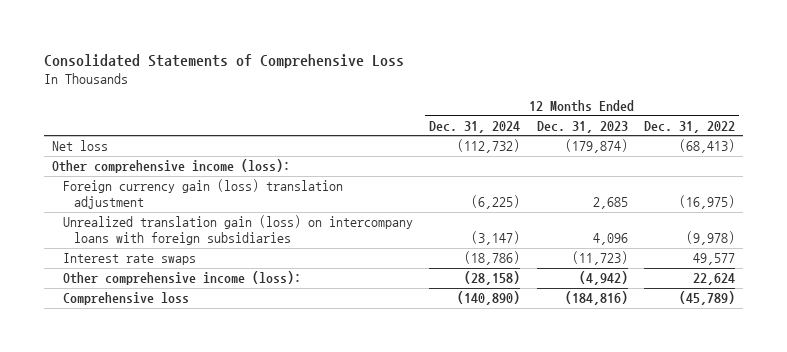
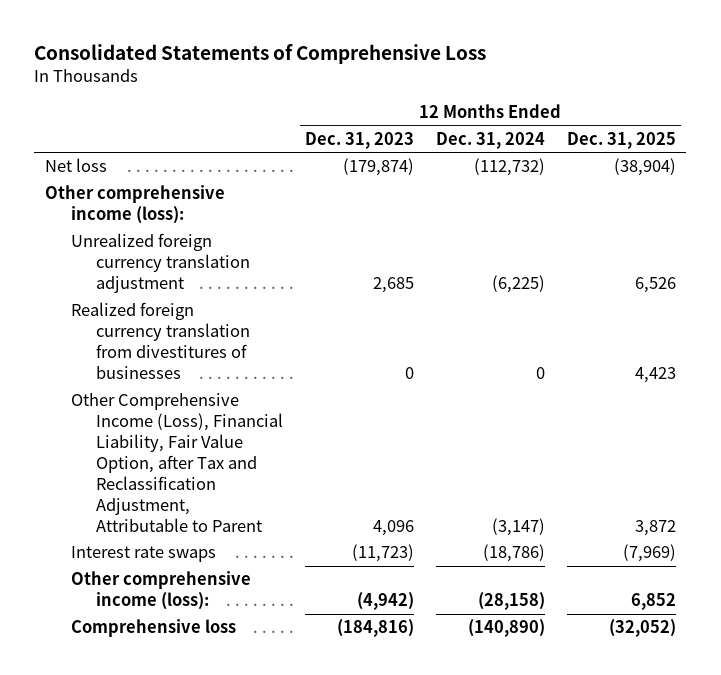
- | 12 Months Ended Dec. 31, 2024 | 12 Months Ended Dec. 31, 2023 | 12 Months Ended Dec. 31, 2022
+ | 12 Months Ended Dec. 31, 2023 | 12 Months Ended Dec. 31, 2024 | 12 Months Ended Dec. 31, 2025
- Foreign currency gain (loss) translation adjustment | (6,225) | 2,685 | (16,975)
- Unrealized translation gain (loss) on intercompany loans with foreign subsidiaries | (3,147) | 4,096 | (9,978)
+ Unrealized foreign currency translation adjustment | 2,685 | (6,225) | 6,526
+ Realized foreign currency translation from divestitures of businesses | 0 | 0 | 4,423
+ Other Comprehensive Income (Loss), Financial Liability, Fair Value Option, after Tax and Reclassification Adjustment, Attributable to Parent | 4,096 | (3,147) | 3,872

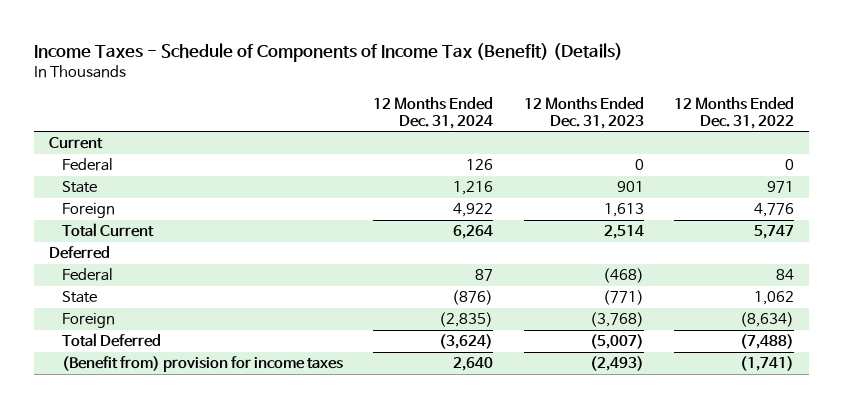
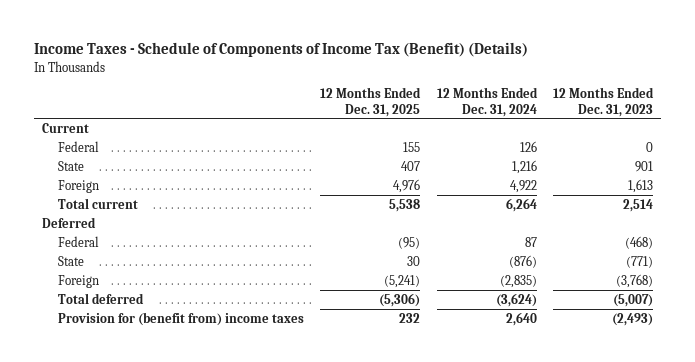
- | 12 Months Ended Dec. 31, 2024 | 12 Months Ended Dec. 31, 2023 | 12 Months Ended Dec. 31, 2022
+ | 12 Months Ended Dec. 31, 2025 | 12 Months Ended Dec. 31, 2024 | 12 Months Ended Dec. 31, 2023
- Total Current | 6,264 | 2,514 | 5,747
+ Total current | 5,538 | 6,264 | 2,514
- Total Deferred | (3,624) | (5,007) | (7,488)
- (Benefit from) provision for income taxes | 2,640 | (2,493) | (1,741)
+ Total deferred | (5,306) | (3,624) | (5,007)
+ Provision for (benefit from) income taxes | 232 | 2,640 | (2,493)

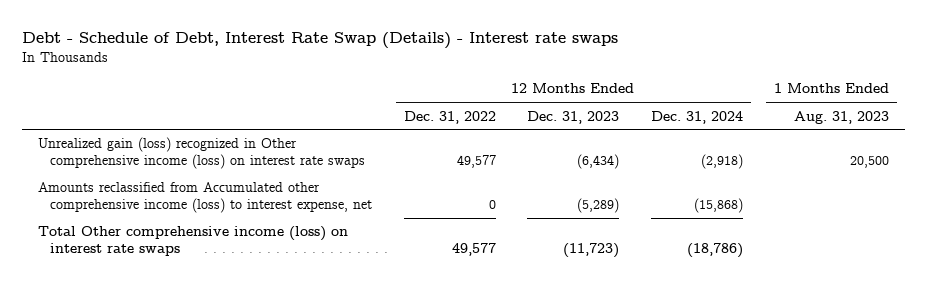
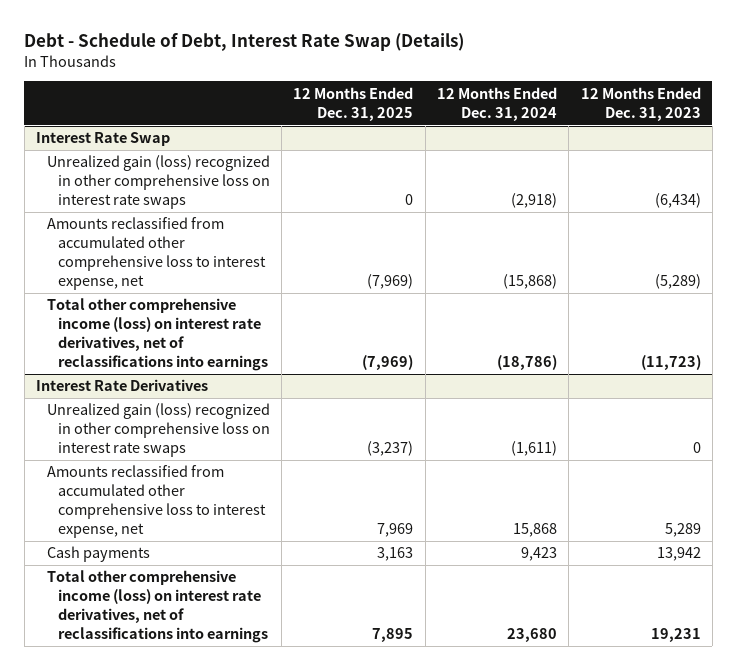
- Debt - Schedule of Debt, Interest Rate Swap (Details) - Interest rate swaps
+ Debt - Schedule of Debt, Interest Rate Swap (Details)
- | 12 Months Ended Dec. 31, 2022 | 12 Months Ended Dec. 31, 2023 | 12 Months Ended Dec. 31, 2024 | 1 Months Ended Aug. 31, 2023
+ | 12 Months Ended Dec. 31, 2025 | 12 Months Ended Dec. 31, 2024 | 12 Months Ended Dec. 31, 2023
- Unrealized gain (loss) recognized in Other comprehensive income (loss) on interest rate swaps | 49,577 | (6,434) | (2,918) | 20,500
- Amounts reclassified from Accumulated other comprehensive income (loss) to interest expense, net | 0 | (5,289) | (15,868) |
- Total Other comprehensive income (loss) on interest rate swaps | 49,577 | (11,723) | (18,786) |
+ Interest Rate Swap
+ Unrealized gain (loss) recognized in other comprehensive loss on interest rate swaps | 0 | (2,918) | (6,434)
+ Amounts reclassified from accumulated other comprehensive loss to interest expense, net | (7,969) | (15,868) | (5,289)
+ Total other comprehensive income (loss) on interest rate derivatives, net of reclassifications into earnings | (7,969) | (18,786) | (11,723)
+ Interest Rate Derivatives
+ Unrealized gain (loss) recognized in other comprehensive loss on interest rate swaps | (3,237) | (1,611) | 0
+ Amounts reclassified from accumulated other comprehensive loss to interest expense, net | 7,969 | 15,868 | 5,289
+ Cash payments | 3,163 | 9,423 | 13,942
+ Total other comprehensive income (loss) on interest rate derivatives, net of reclassifications into earnings | 7,895 | 23,680 | 19,231

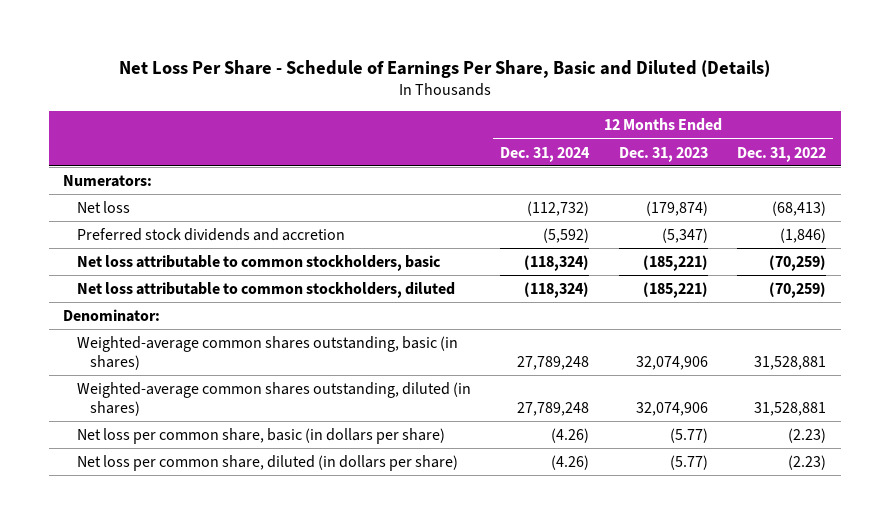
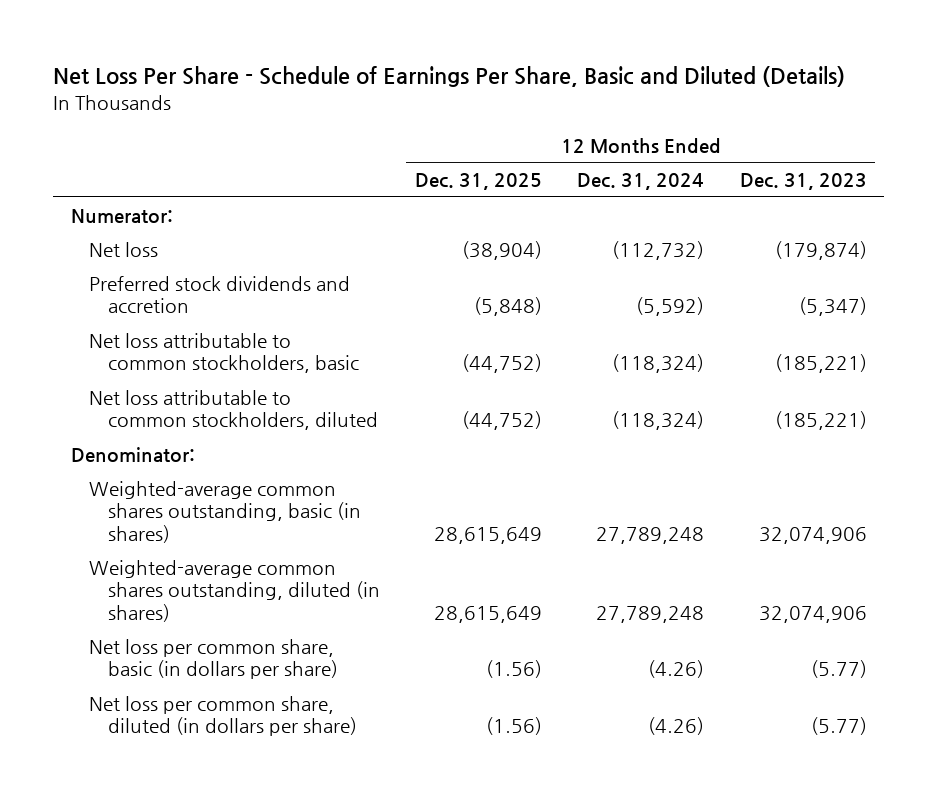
- | 12 Months Ended Dec. 31, 2024 | 12 Months Ended Dec. 31, 2023 | 12 Months Ended Dec. 31, 2022
+ | 12 Months Ended Dec. 31, 2025 | 12 Months Ended Dec. 31, 2024 | 12 Months Ended Dec. 31, 2023
- Numerators:
+ Numerator:

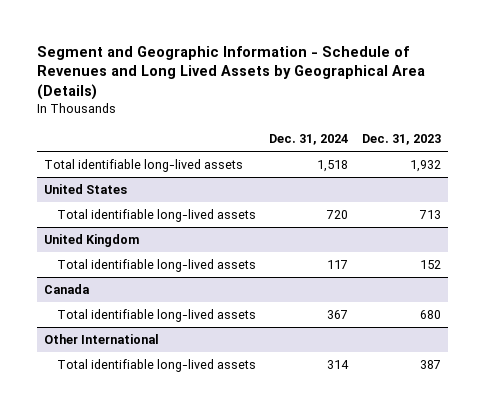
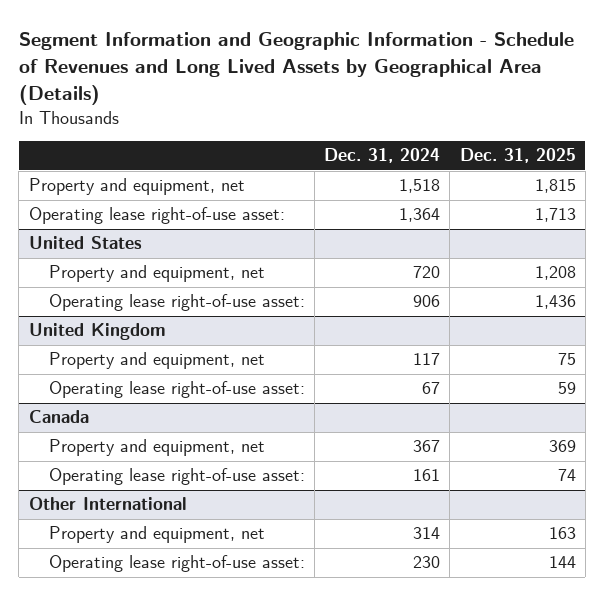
- Segment and Geographic Information - Schedule of Revenues and Long Lived Assets by Geographical Area (Details)
+ Segment Information and Geographic Information - Schedule of Revenues and Long Lived Assets by Geographical Area (Details)
- | Dec. 31, 2024 | Dec. 31, 2023
+ | Dec. 31, 2024 | Dec. 31, 2025
- Total identifiable long-lived assets | 1,518 | 1,932
+ Property and equipment, net | 1,518 | 1,815
+ Operating lease right-of-use asset: | 1,364 | 1,713
@ United States
- Total identifiable long-lived assets | 720 | 713
+ Property and equipment, net | 720 | 1,208
+ Operating lease right-of-use asset: | 906 | 1,436
@ United Kingdom
- Total identifiable long-lived assets | 117 | 152
+ Property and equipment, net | 117 | 75
+ Operating lease right-of-use asset: | 67 | 59
@ Canada
- Total identifiable long-lived assets | 367 | 680
+ Property and equipment, net | 367 | 369
+ Operating lease right-of-use asset: | 161 | 74
@ Other International
- Total identifiable long-lived assets | 314 | 387
+ Property and equipment, net | 314 | 163
+ Operating lease right-of-use asset: | 230 | 144

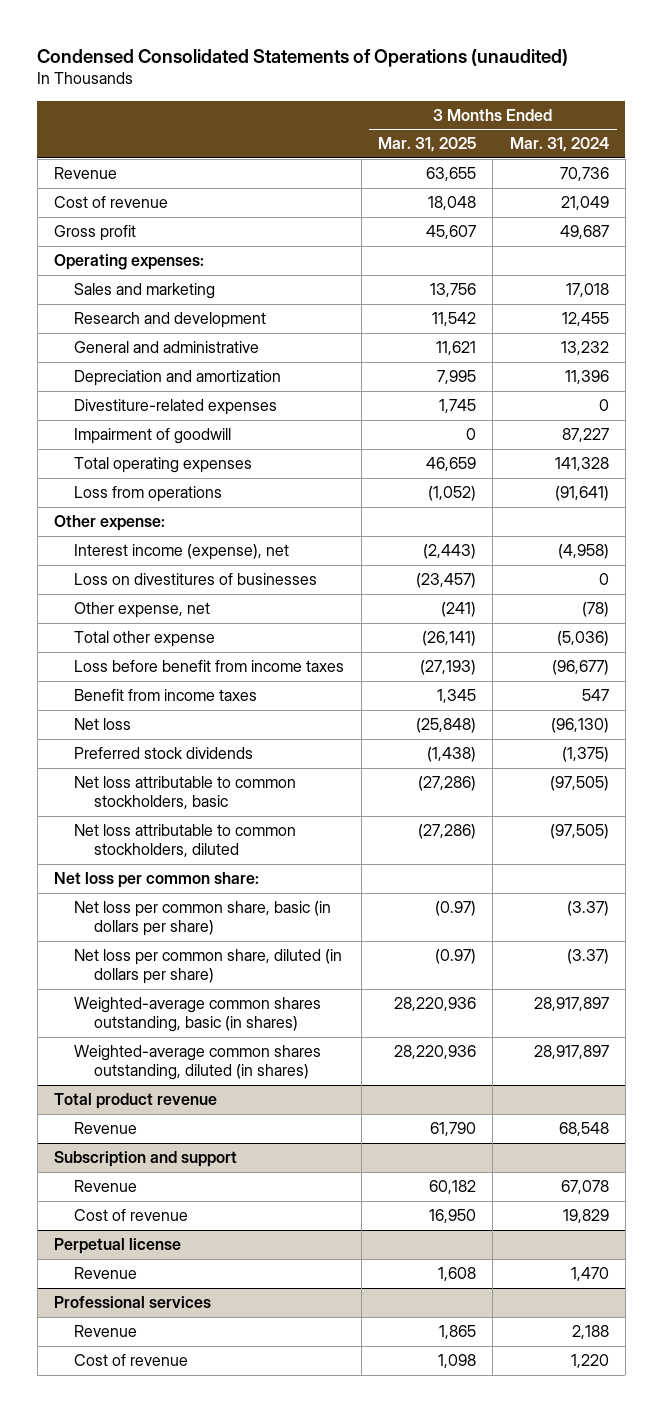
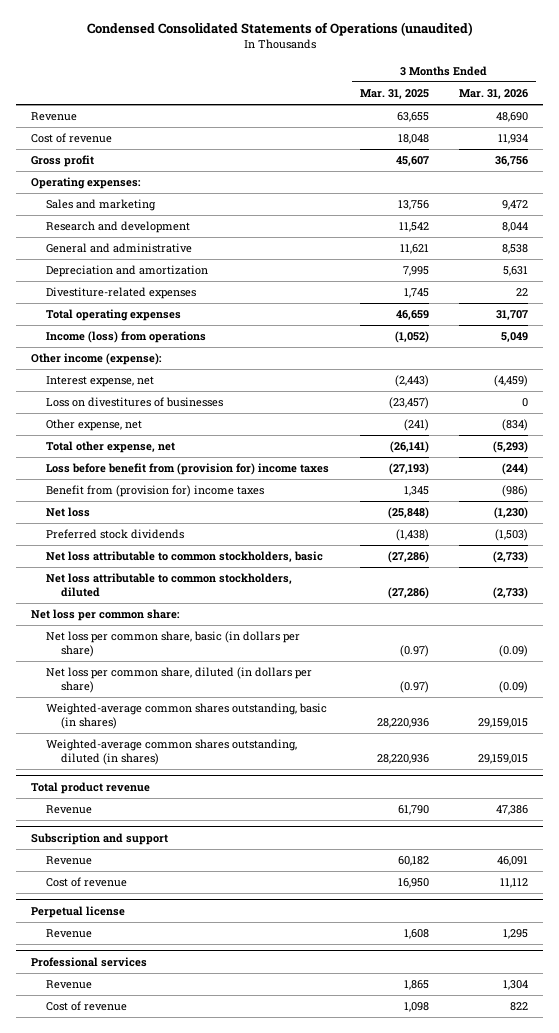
- | 3 Months Ended Mar. 31, 2025 | 3 Months Ended Mar. 31, 2024
+ | 3 Months Ended Mar. 31, 2025 | 3 Months Ended Mar. 31, 2026
- Impairment of goodwill | 0 | 87,227
- Loss from operations | (1,052) | (91,641)
- Other expense:
- Interest income (expense), net | (2,443) | (4,958)
+ Income (loss) from operations | (1,052) | 5,049
+ Other income (expense):
+ Interest expense, net | (2,443) | (4,459)
- Total other expense | (26,141) | (5,036)
- Loss before benefit from income taxes | (27,193) | (96,677)
- Benefit from income taxes | 1,345 | 547
+ Total other expense, net | (26,141) | (5,293)
+ Loss before benefit from (provision for) income taxes | (27,193) | (244)
+ Benefit from (provision for) income taxes | 1,345 | (986)

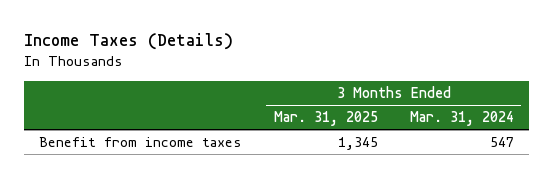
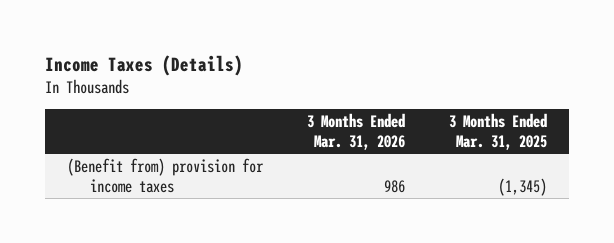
- | 3 Months Ended Mar. 31, 2025 | 3 Months Ended Mar. 31, 2024
+ | 3 Months Ended Mar. 31, 2026 | 3 Months Ended Mar. 31, 2025
- Benefit from income taxes | 1,345 | 547
+ (Benefit from) provision for income taxes | 986 | (1,345)

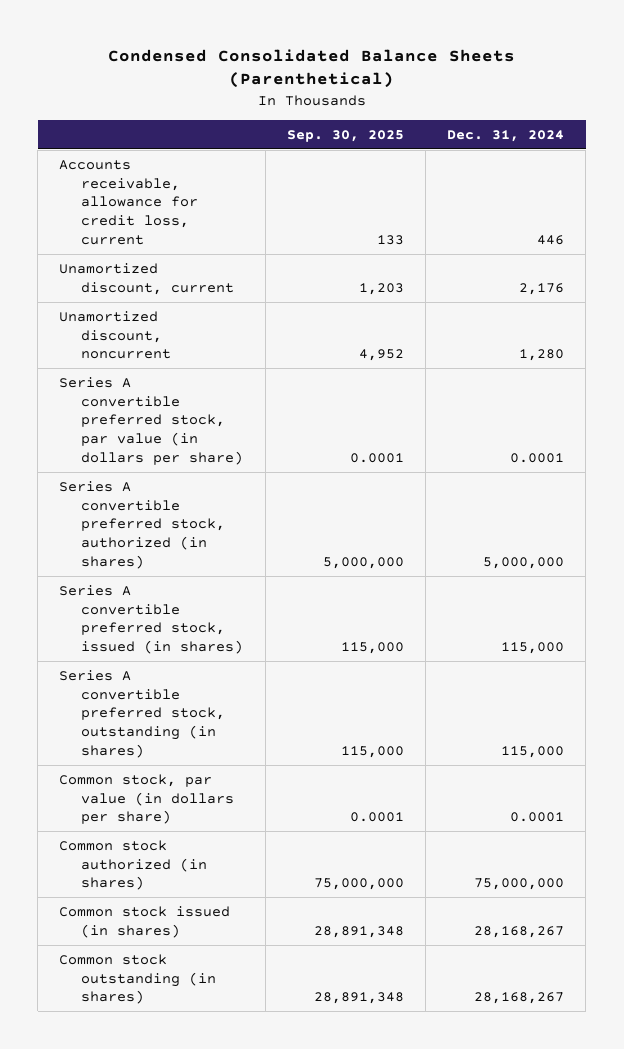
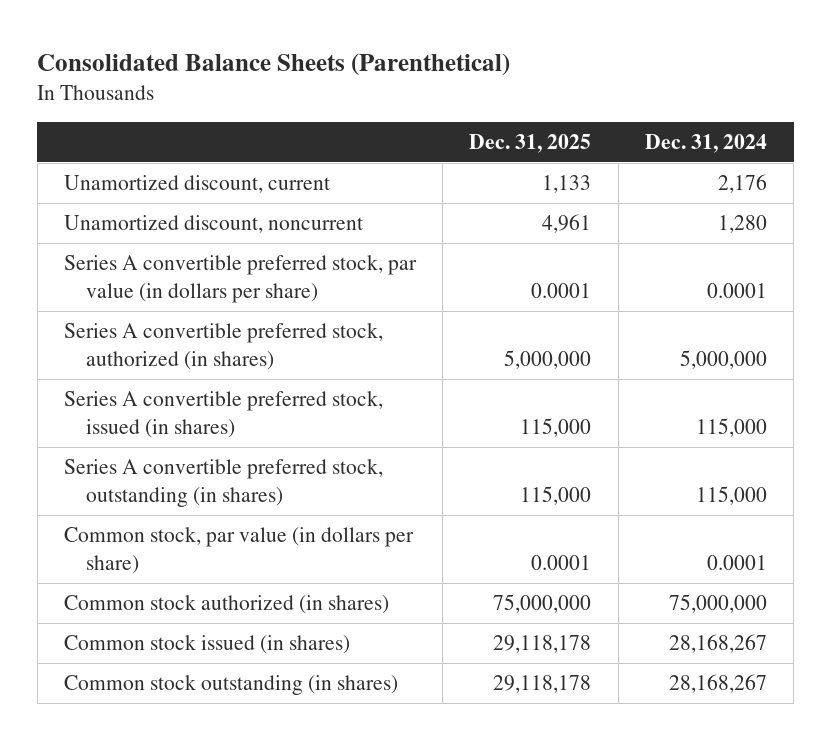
- Condensed Consolidated Balance Sheets (Parenthetical)
+ Consolidated Balance Sheets (Parenthetical)
- | Sep. 30, 2025 | Dec. 31, 2024
+ | Dec. 31, 2025 | Dec. 31, 2024
- Accounts receivable, allowance for credit loss, current | 133 | 446

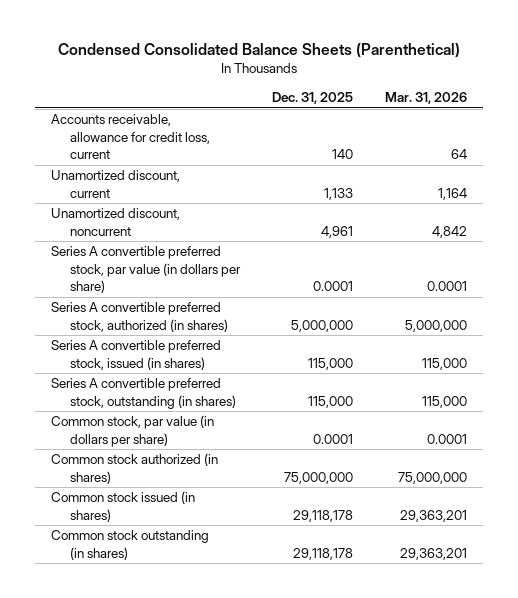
- Consolidated Balance Sheets (Parenthetical)
+ Condensed Consolidated Balance Sheets (Parenthetical)
- | Dec. 31, 2025 | Dec. 31, 2024
+ | Dec. 31, 2025 | Mar. 31, 2026
+ Accounts receivable, allowance for credit loss, current | 140 | 64

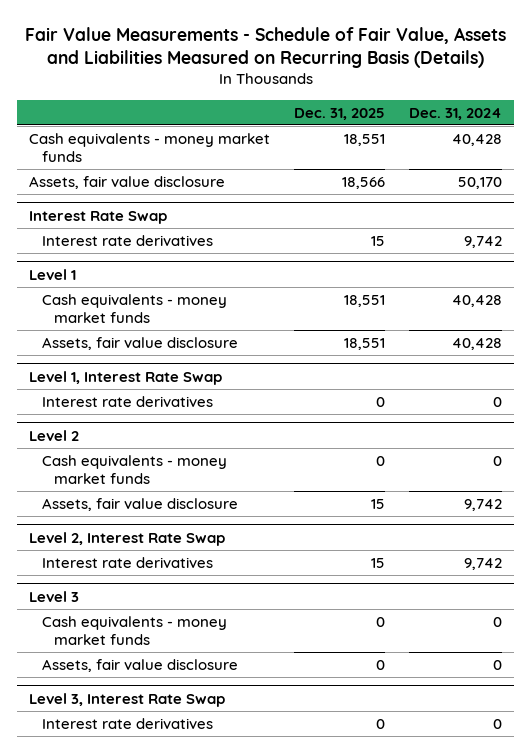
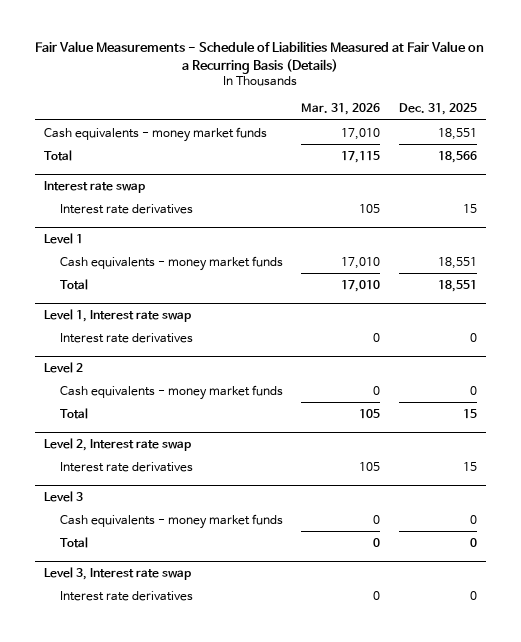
- Fair Value Measurements - Schedule of Fair Value, Assets and Liabilities Measured on Recurring Basis (Details)
+ Fair Value Measurements - Schedule of Liabilities Measured at Fair Value on a Recurring Basis (Details)
- | Dec. 31, 2025 | Dec. 31, 2024
+ | Mar. 31, 2026 | Dec. 31, 2025
- Assets, fair value disclosure | 18,566 | 50,170
- Interest Rate Swap
+ Total | 17,115 | 18,566
+ Interest rate swap
@ Level 1
- Assets, fair value disclosure | 18,551 | 40,428
- Level 1, Interest Rate Swap
@ Level 1
+ Total | 17,010 | 18,551
+ Level 1, Interest rate swap
@ Level 2
- Assets, fair value disclosure | 15 | 9,742
- Level 2, Interest Rate Swap
@ Level 2
+ Total | 105 | 15
+ Level 2, Interest rate swap
@ Level 3
- Assets, fair value disclosure | 0 | 0
- Level 3, Interest Rate Swap
@ Level 3
+ Total | 0 | 0
+ Level 3, Interest rate swap

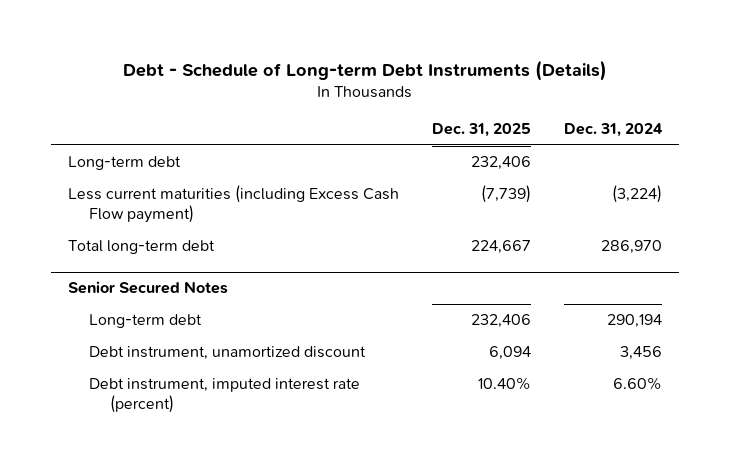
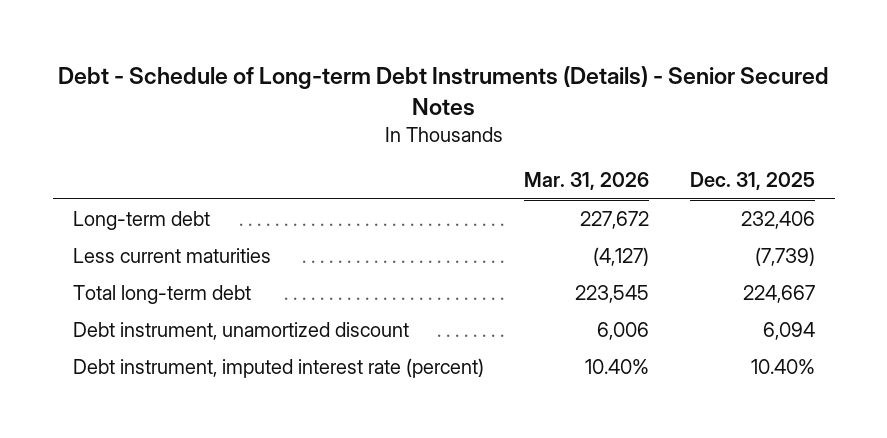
- Debt - Schedule of Long-term Debt Instruments (Details)
+ Debt - Schedule of Long-term Debt Instruments (Details) - Senior Secured Notes
- | Dec. 31, 2025 | Dec. 31, 2024
+ | Mar. 31, 2026 | Dec. 31, 2025
- Less current maturities (including Excess Cash Flow payment) | (7,739) | (3,224)
+ Less current maturities | (4,127) | (7,739)
- Senior Secured Notes
- Long-term debt | 232,406 | 290,194

